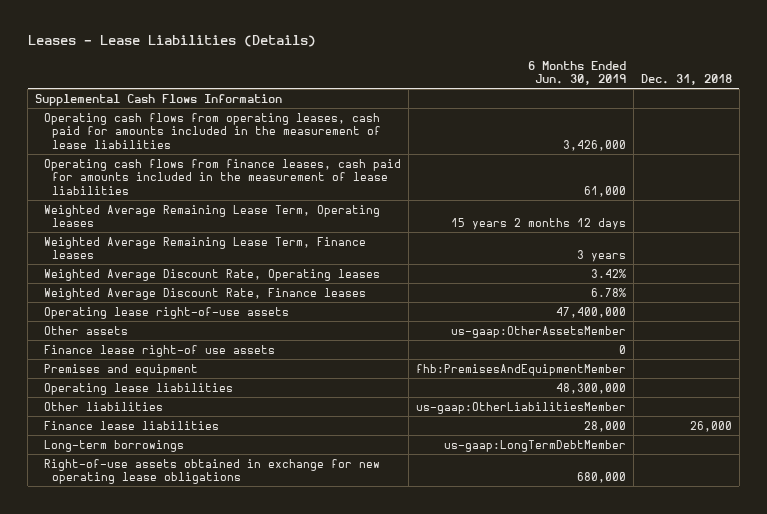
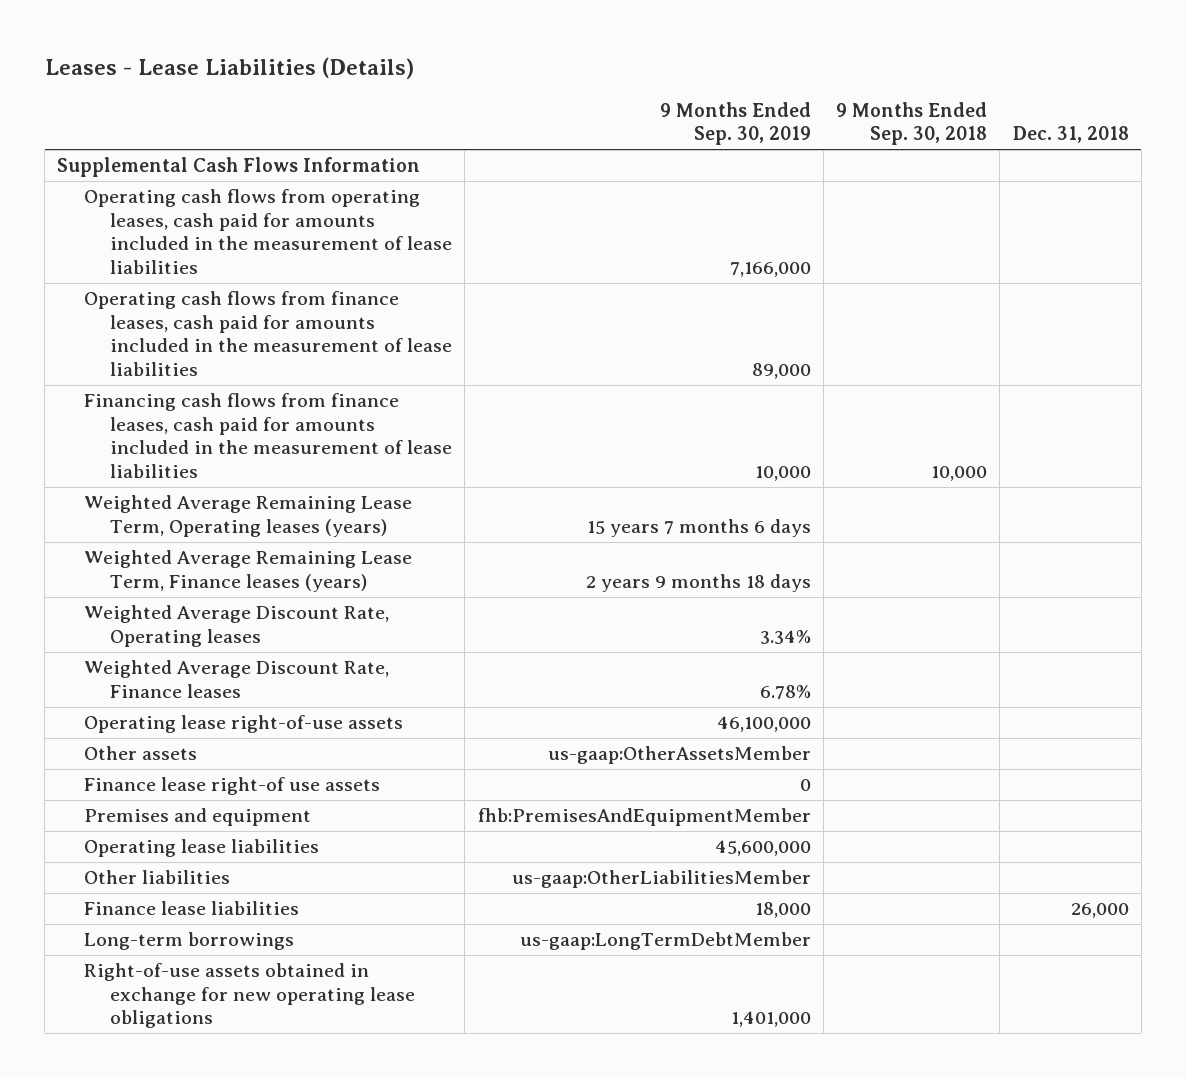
- | 6 Months Ended Jun. 30, 2019 | Dec. 31, 2018
+ | 9 Months Ended Sep. 30, 2019 | 9 Months Ended Sep. 30, 2018 | Dec. 31, 2018
- Weighted Average Remaining Lease Term, Operating leases | 15 years 2 months 12 days |
- Weighted Average Remaining Lease Term, Finance leases | 3 years |
+ Financing cash flows from finance leases, cash paid for amounts included in the measurement of lease liabilities | 10,000 | 10,000 |
+ Weighted Average Remaining Lease Term, Operating leases (years) | 15 years 7 months 6 days | |
+ Weighted Average Remaining Lease Term, Finance leases (years) | 2 years 9 months 18 days | |

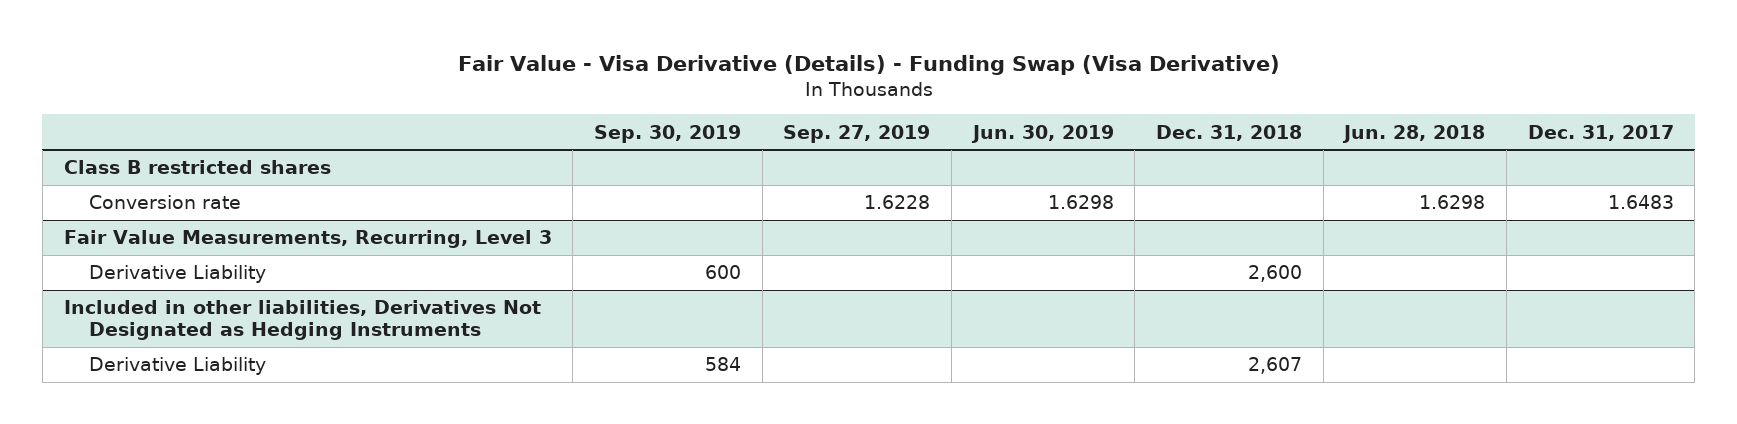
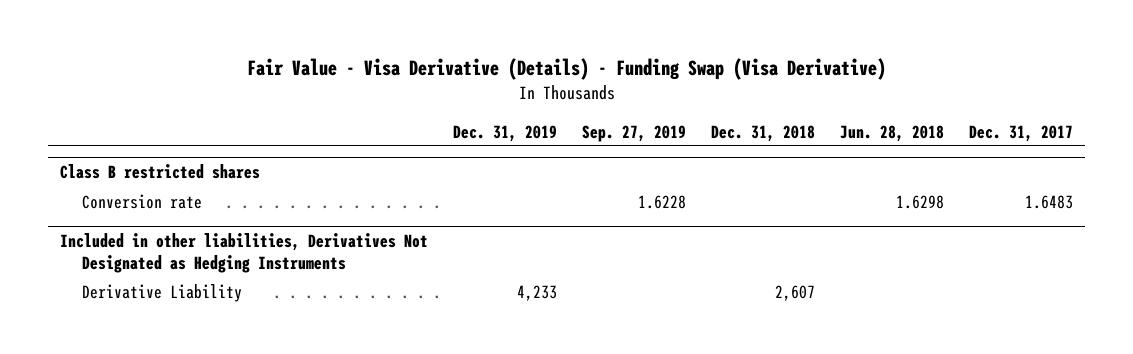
- | Sep. 30, 2019 | Sep. 27, 2019 | Jun. 30, 2019 | Dec. 31, 2018 | Jun. 28, 2018 | Dec. 31, 2017
+ | Dec. 31, 2019 | Sep. 27, 2019 | Dec. 31, 2018 | Jun. 28, 2018 | Dec. 31, 2017
- Fair Value Measurements, Recurring, Level 3
- Derivative Liability | 600 | | | 2,600 | |

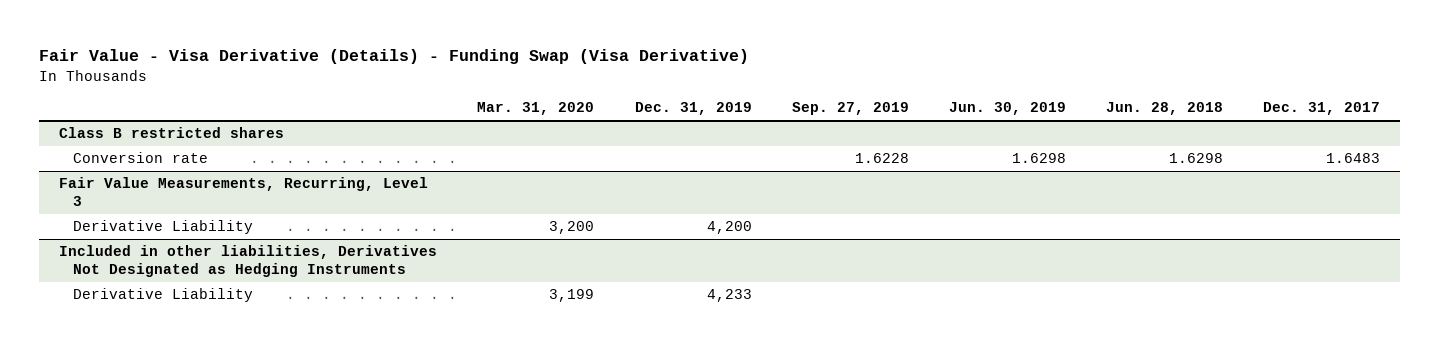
- | Dec. 31, 2019 | Sep. 27, 2019 | Dec. 31, 2018 | Jun. 28, 2018 | Dec. 31, 2017
+ | Mar. 31, 2020 | Dec. 31, 2019 | Sep. 27, 2019 | Jun. 30, 2019 | Jun. 28, 2018 | Dec. 31, 2017
+ Fair Value Measurements, Recurring, Level 3
+ Derivative Liability | 3,200 | 4,200 | | | |

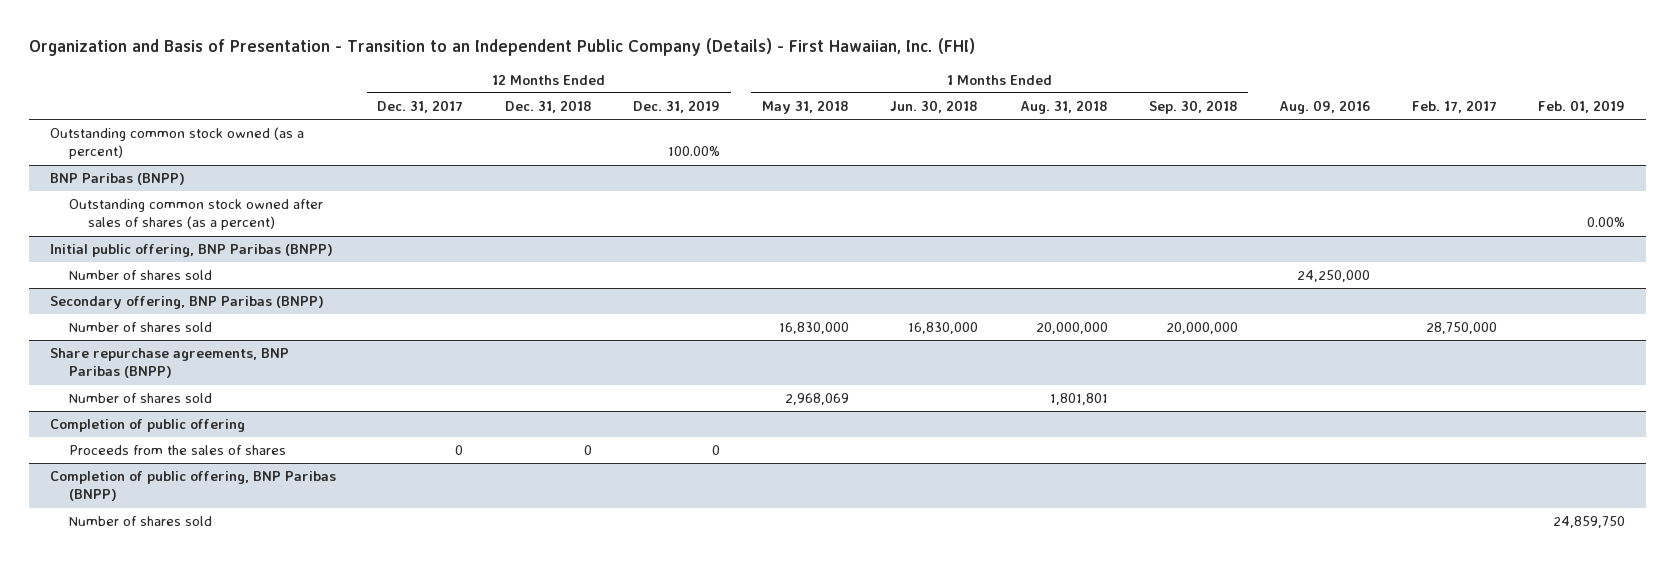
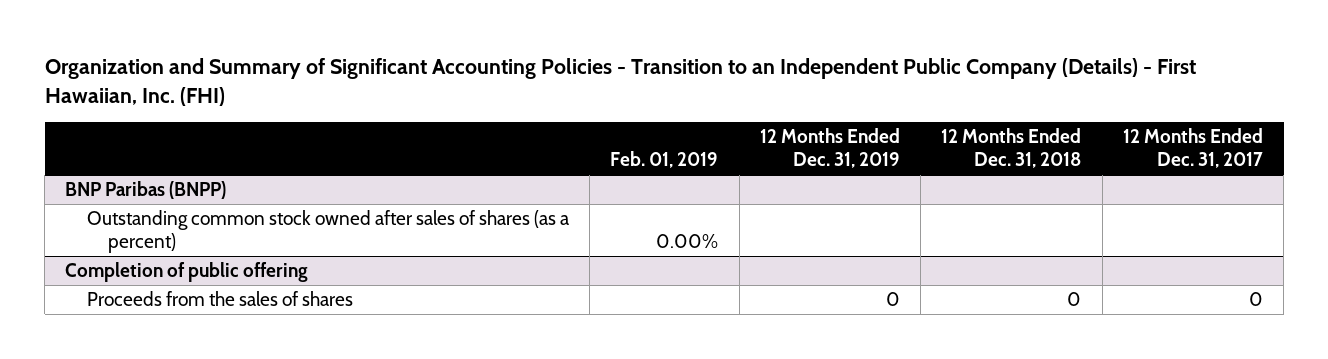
- Organization and Basis of Presentation - Transition to an Independent Public Company (Details) - First Hawaiian, Inc. (FHI)
+ Organization and Summary of Significant Accounting Policies - Transition to an Independent Public Company (Details) - First Hawaiian, Inc. (FHI)
- | 12 Months Ended Dec. 31, 2017 | 12 Months Ended Dec. 31, 2018 | 12 Months Ended Dec. 31, 2019 | 1 Months Ended May 31, 2018 | 1 Months Ended Jun. 30, 2018 | 1 Months Ended Aug. 31, 2018 | 1 Months Ended Sep. 30, 2018 | Aug. 09, 2016 | Feb. 17, 2017 | Feb. 01, 2019
+ | Feb. 01, 2019 | 12 Months Ended Dec. 31, 2019 | 12 Months Ended Dec. 31, 2018 | 12 Months Ended Dec. 31, 2017
- Outstanding common stock owned (as a percent) | | | 100.00% | | | | | | |
- Initial public offering, BNP Paribas (BNPP)
- Number of shares sold | | | | | | | | 24,250,000 | |
- Secondary offering, BNP Paribas (BNPP)
- Number of shares sold | | | | 16,830,000 | 16,830,000 | 20,000,000 | 20,000,000 | | 28,750,000 |
- Share repurchase agreements, BNP Paribas (BNPP)
- Number of shares sold | | | | 2,968,069 | | 1,801,801 | | | |
- Completion of public offering, BNP Paribas (BNPP)
- Number of shares sold | | | | | | | | | | 24,859,750

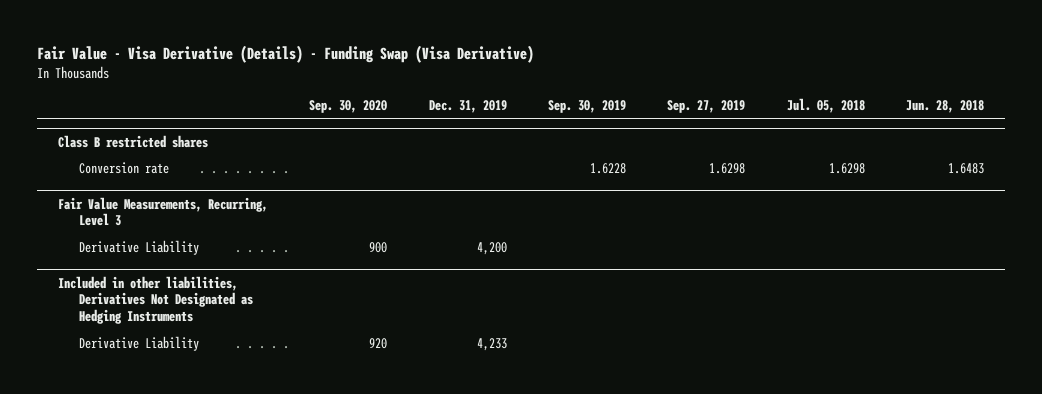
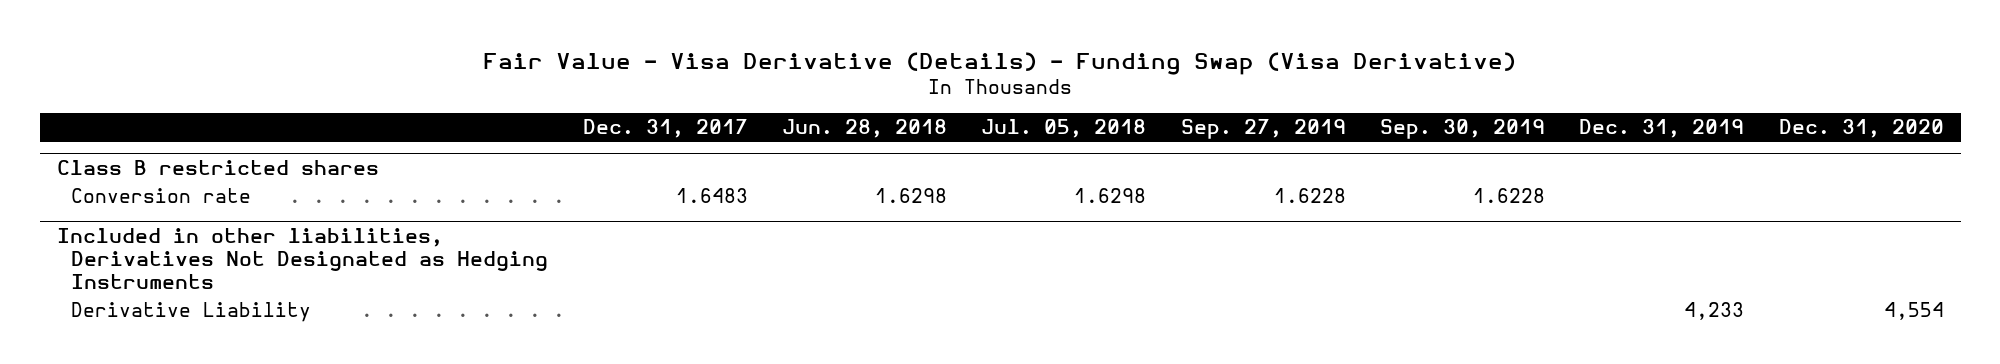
- | Sep. 30, 2020 | Dec. 31, 2019 | Sep. 30, 2019 | Sep. 27, 2019 | Jul. 05, 2018 | Jun. 28, 2018
+ | Dec. 31, 2017 | Jun. 28, 2018 | Jul. 05, 2018 | Sep. 27, 2019 | Sep. 30, 2019 | Dec. 31, 2019 | Dec. 31, 2020
@ Class B restricted shares
- Conversion rate | | | 1.6228 | 1.6298 | 1.6298 | 1.6483
- Fair Value Measurements, Recurring, Level 3
- Derivative Liability | 900 | 4,200 | | | |
@ Class B restricted shares
+ Conversion rate | 1.6483 | 1.6298 | 1.6298 | 1.6228 | 1.6228 | |

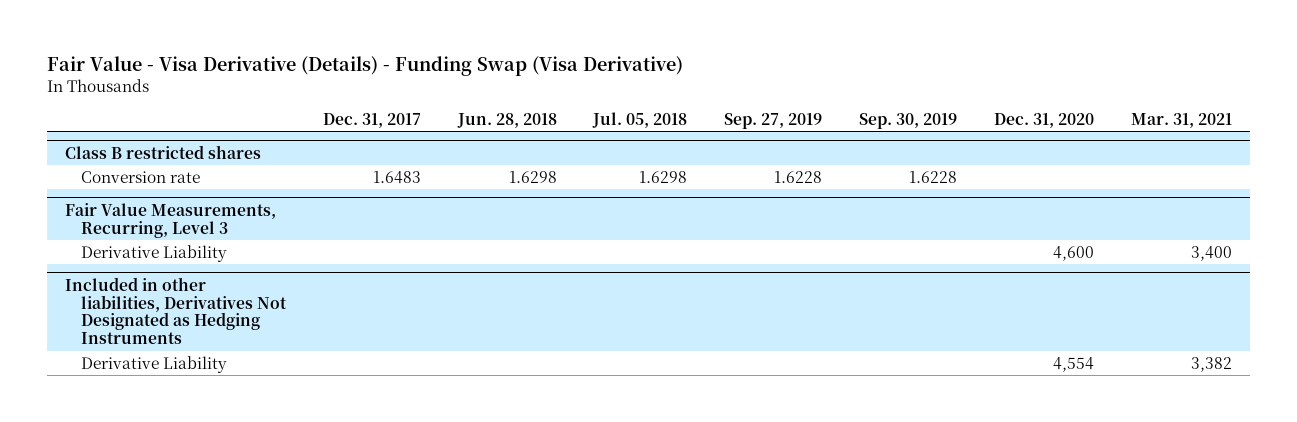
- | Dec. 31, 2017 | Jun. 28, 2018 | Jul. 05, 2018 | Sep. 27, 2019 | Sep. 30, 2019 | Dec. 31, 2019 | Dec. 31, 2020
+ | Dec. 31, 2017 | Jun. 28, 2018 | Jul. 05, 2018 | Sep. 27, 2019 | Sep. 30, 2019 | Dec. 31, 2020 | Mar. 31, 2021
+ Fair Value Measurements, Recurring, Level 3
+ Derivative Liability | | | | | | 4,600 | 3,400

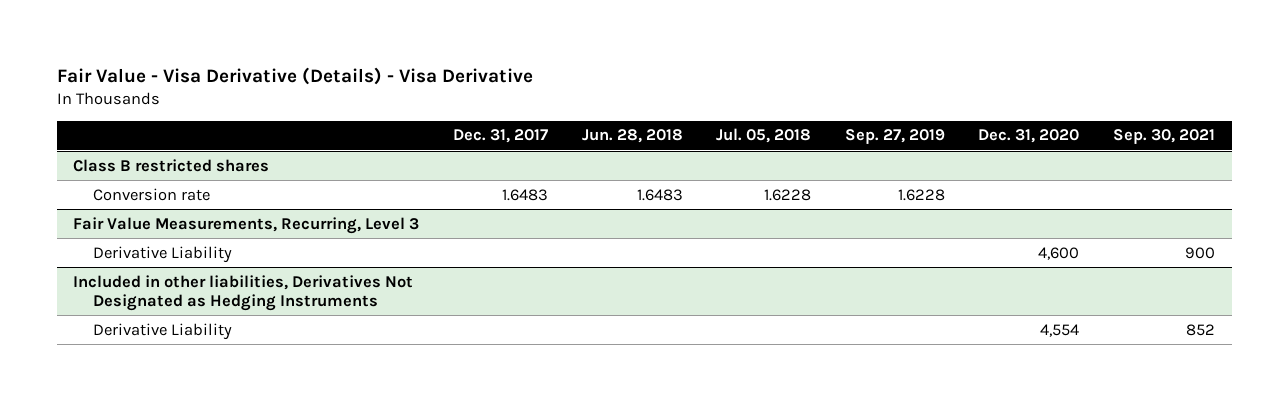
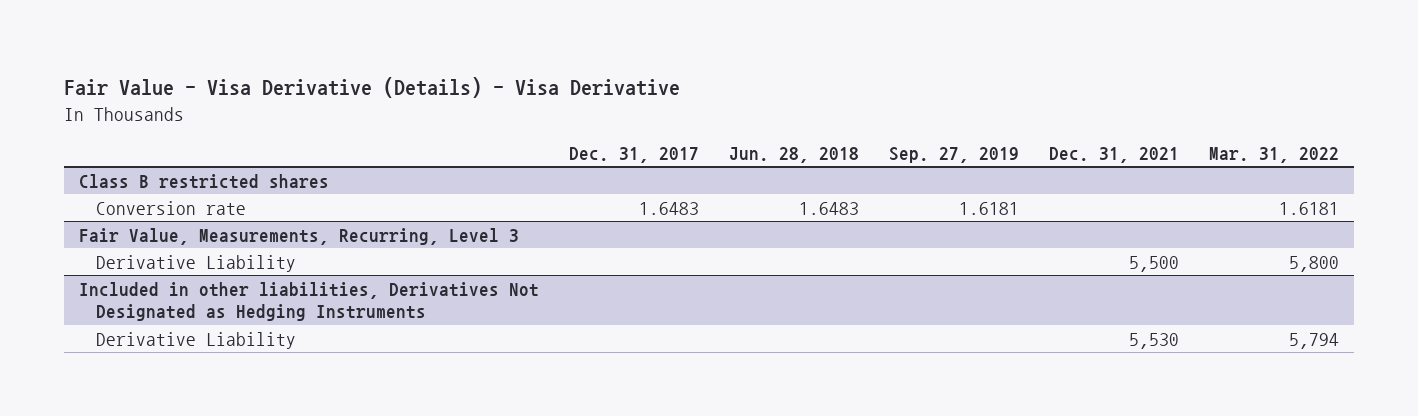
- | Dec. 31, 2017 | Jun. 28, 2018 | Jul. 05, 2018 | Sep. 27, 2019 | Dec. 31, 2020 | Sep. 30, 2021
+ | Dec. 31, 2017 | Jun. 28, 2018 | Sep. 27, 2019 | Dec. 31, 2021 | Mar. 31, 2022
@ Class B restricted shares
- Conversion rate | 1.6483 | 1.6483 | 1.6228 | 1.6228 | |
- Fair Value Measurements, Recurring, Level 3
@ Class B restricted shares
+ Conversion rate | 1.6483 | 1.6483 | 1.6181 | | 1.6181
+ Fair Value, Measurements, Recurring, Level 3

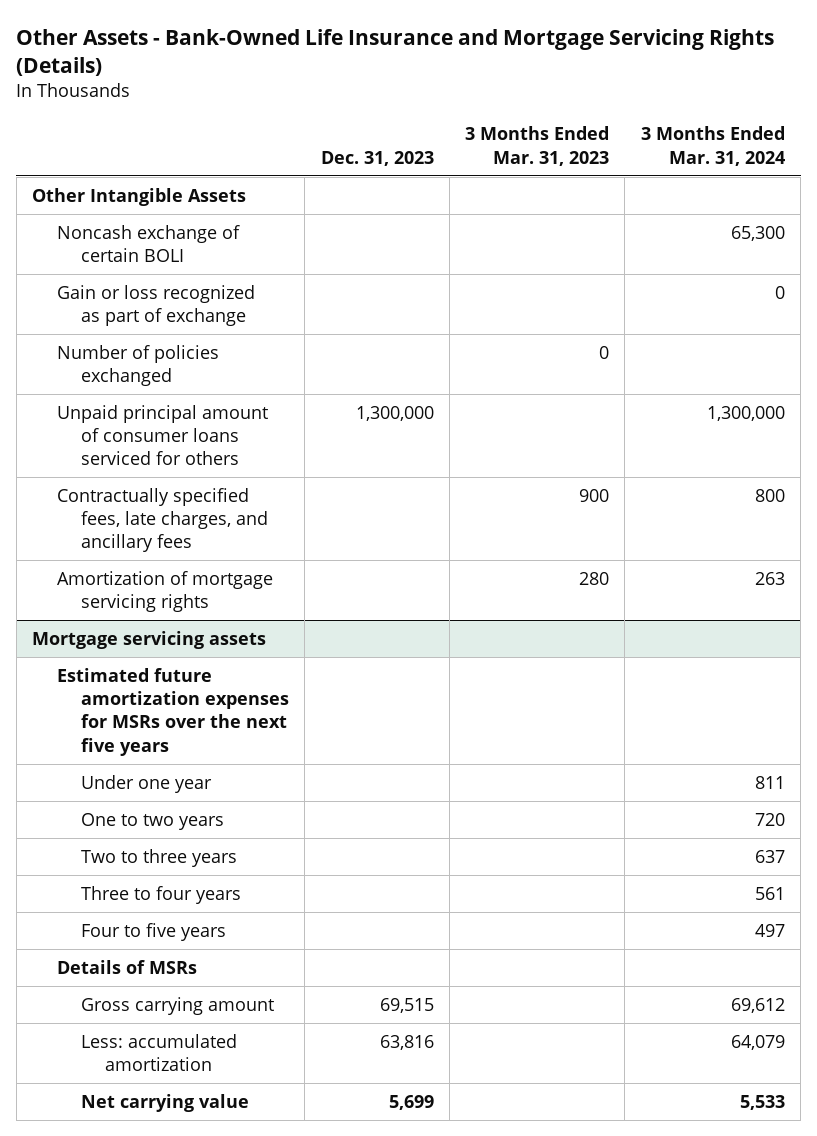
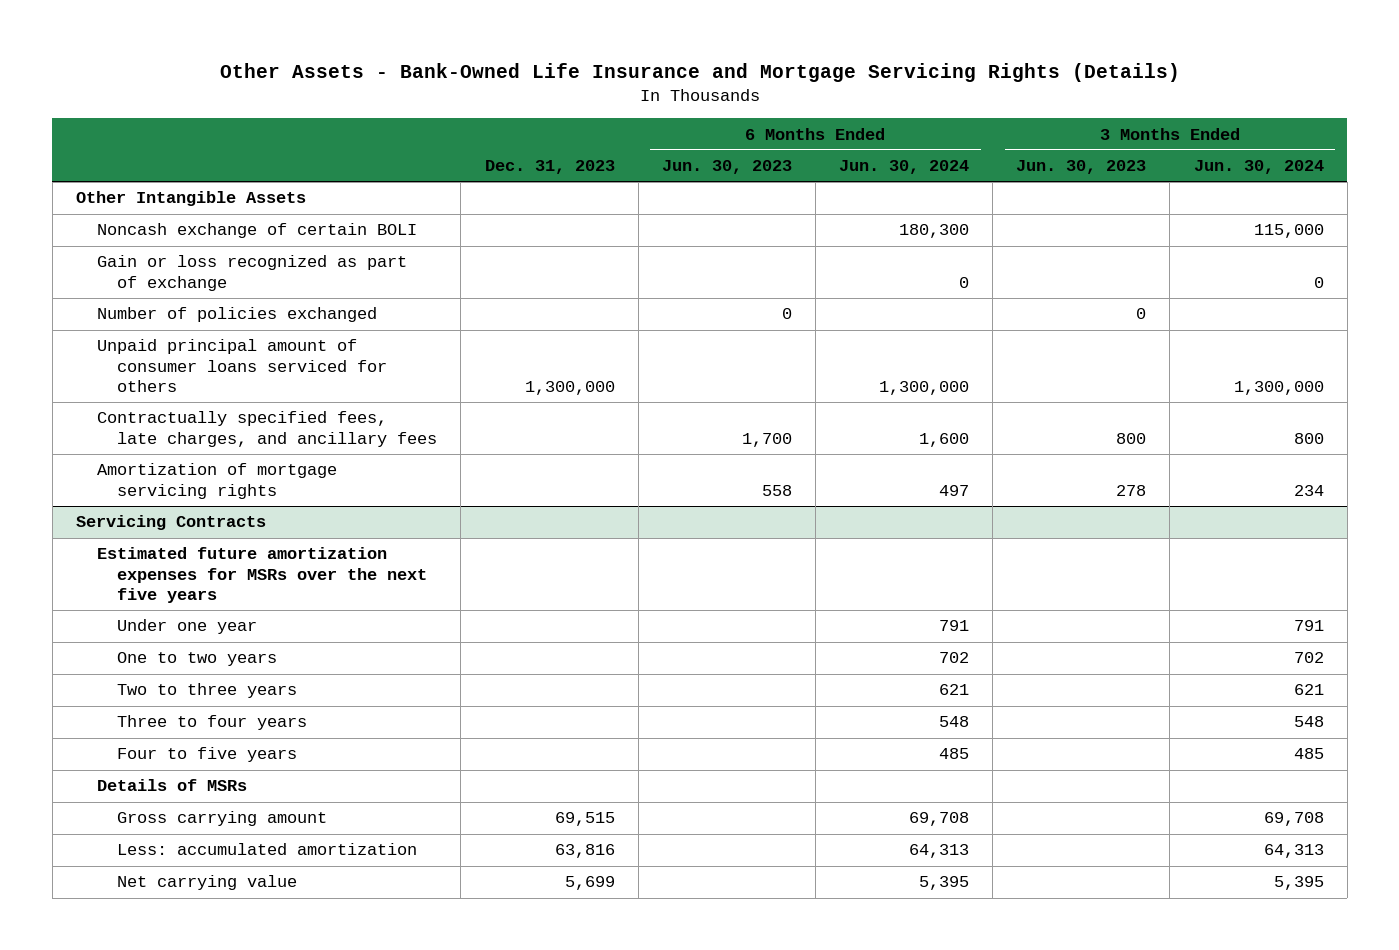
- | Dec. 31, 2023 | 3 Months Ended Mar. 31, 2023 | 3 Months Ended Mar. 31, 2024
+ | Dec. 31, 2023 | 6 Months Ended Jun. 30, 2023 | 6 Months Ended Jun. 30, 2024 | 3 Months Ended Jun. 30, 2023 | 3 Months Ended Jun. 30, 2024
- Mortgage servicing assets
+ Servicing Contracts

